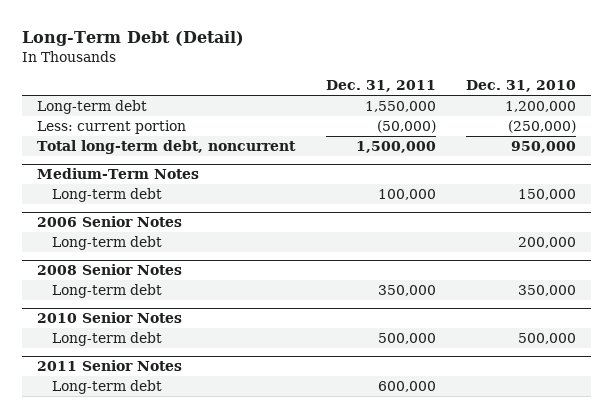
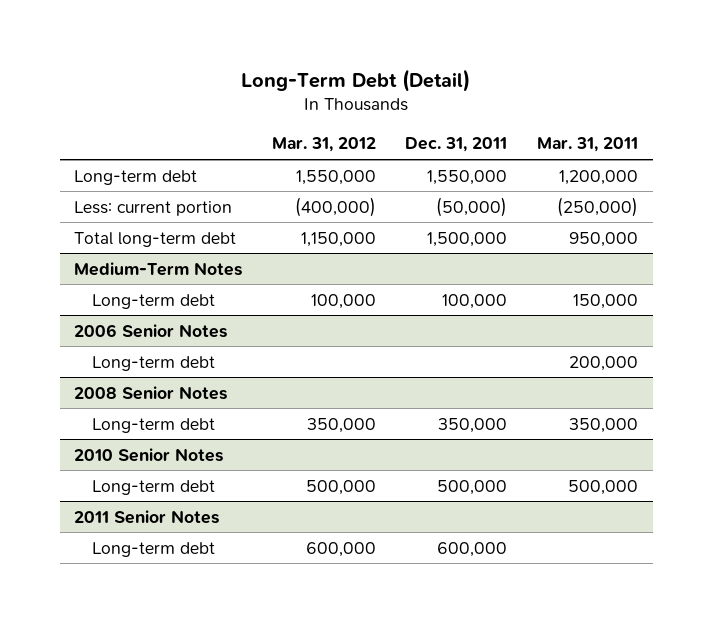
- | Dec. 31, 2011 | Dec. 31, 2010
+ | Mar. 31, 2012 | Dec. 31, 2011 | Mar. 31, 2011
- Total long-term debt, noncurrent | 1,500,000 | 950,000
+ Total long-term debt | 1,150,000 | 1,500,000 | 950,000

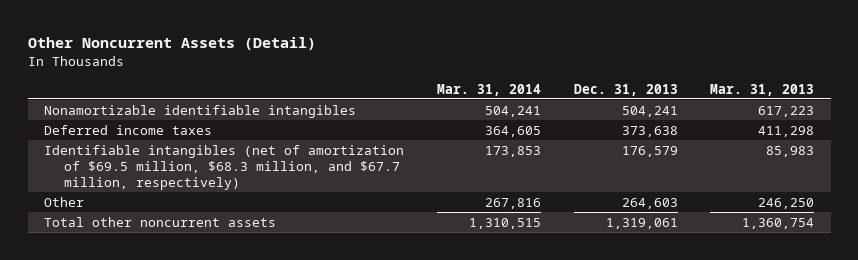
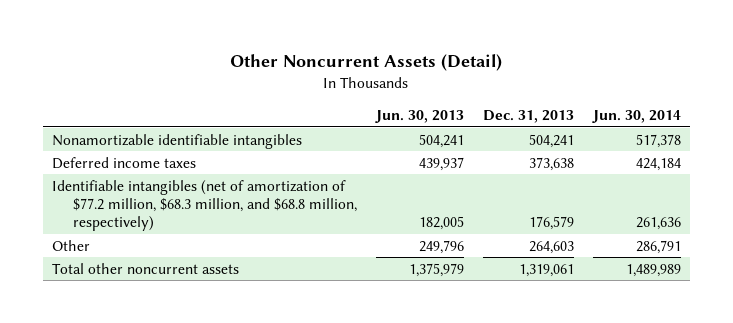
- | Mar. 31, 2014 | Dec. 31, 2013 | Mar. 31, 2013
+ | Jun. 30, 2013 | Dec. 31, 2013 | Jun. 30, 2014
- Identifiable intangibles (net of amortization of $69.5 million, $68.3 million, and $67.7 million, respectively) | 173,853 | 176,579 | 85,983
+ Identifiable intangibles (net of amortization of $77.2 million, $68.3 million, and $68.8 million, respectively) | 182,005 | 176,579 | 261,636

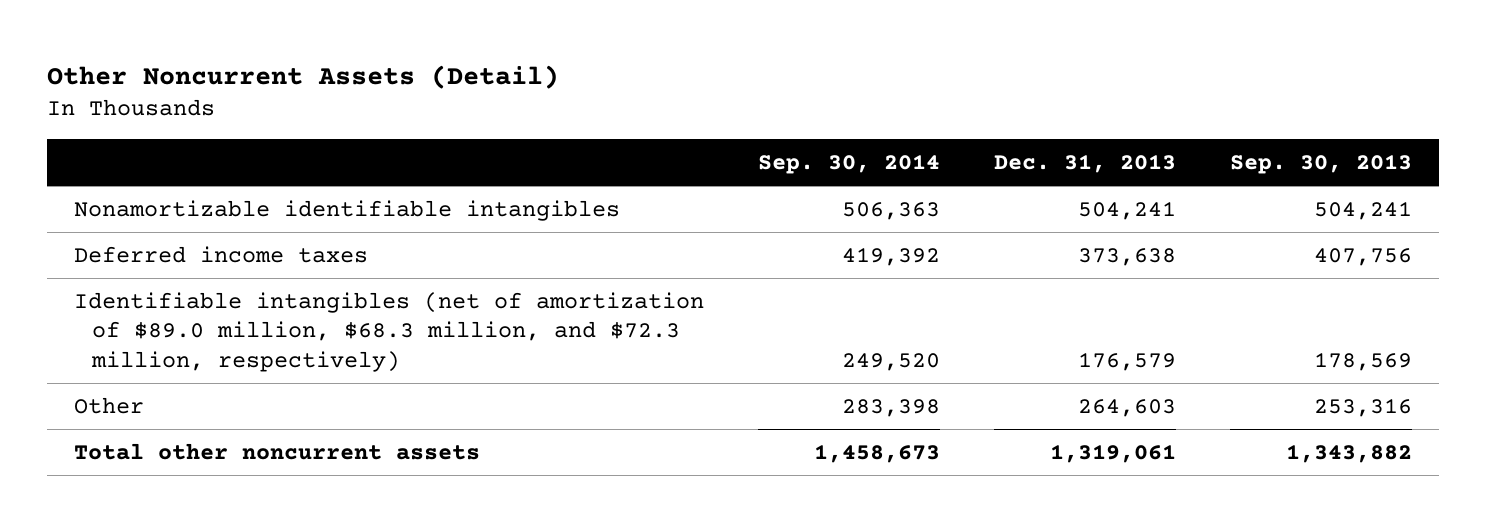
- | Jun. 30, 2013 | Dec. 31, 2013 | Jun. 30, 2014
+ | Sep. 30, 2014 | Dec. 31, 2013 | Sep. 30, 2013
- Identifiable intangibles (net of amortization of $77.2 million, $68.3 million, and $68.8 million, respectively) | 182,005 | 176,579 | 261,636
+ Identifiable intangibles (net of amortization of $89.0 million, $68.3 million, and $72.3 million, respectively) | 249,520 | 176,579 | 178,569

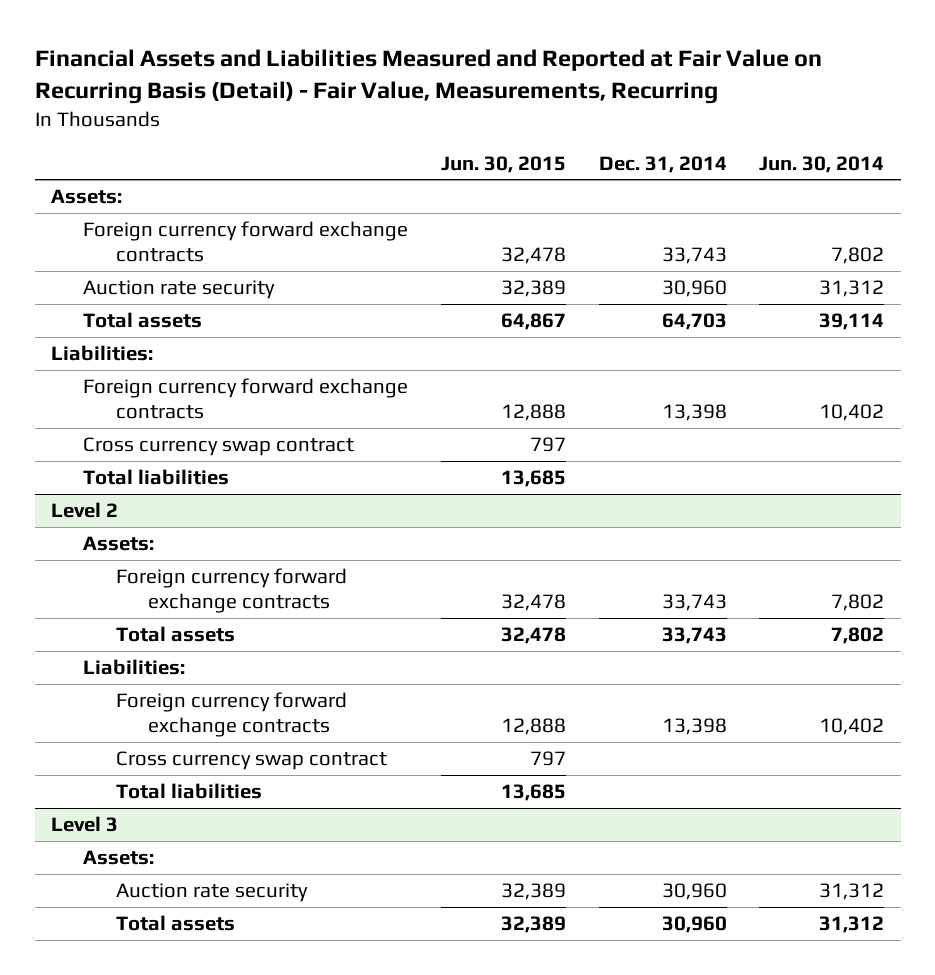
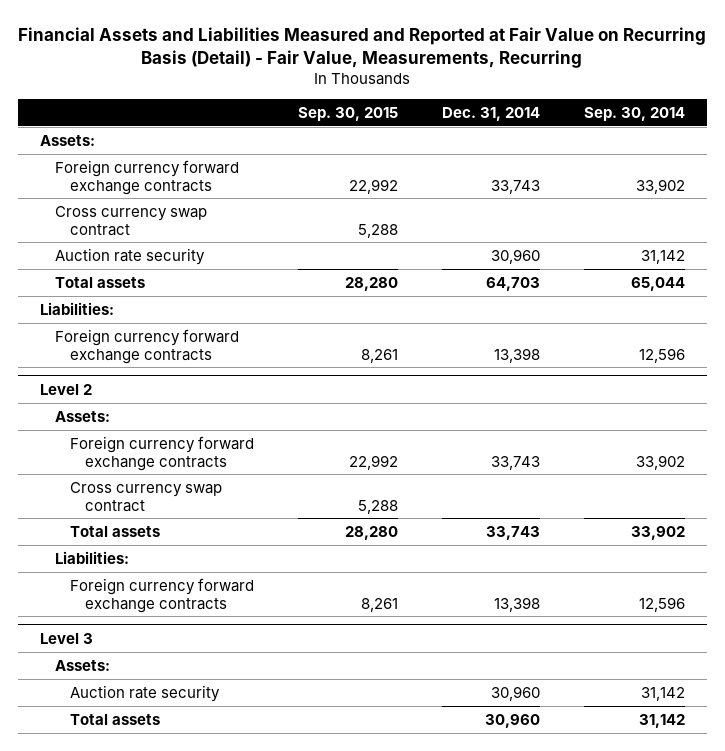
- | Jun. 30, 2015 | Dec. 31, 2014 | Jun. 30, 2014
+ | Sep. 30, 2015 | Dec. 31, 2014 | Sep. 30, 2014
moved up: Cross currency swap contract | 5,288 | |
- Total liabilities | 13,685 | |
@ Level 2
moved up: Cross currency swap contract | 5,288 | |
- Total liabilities | 13,685 | |

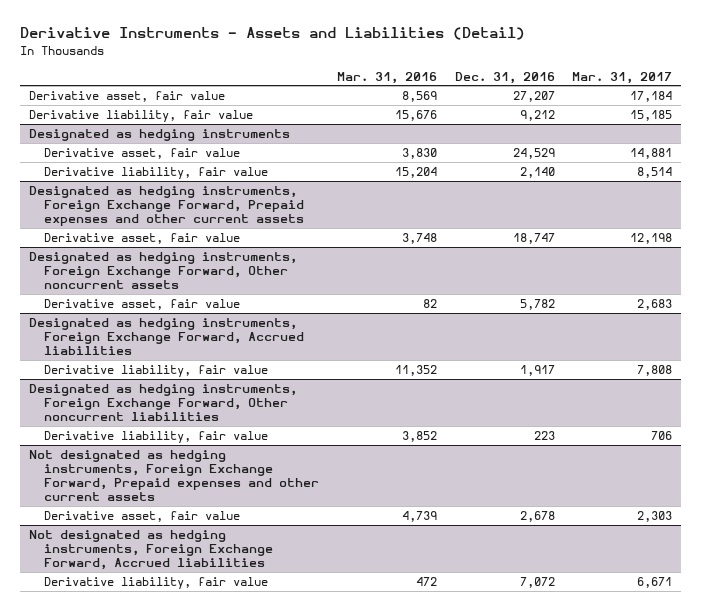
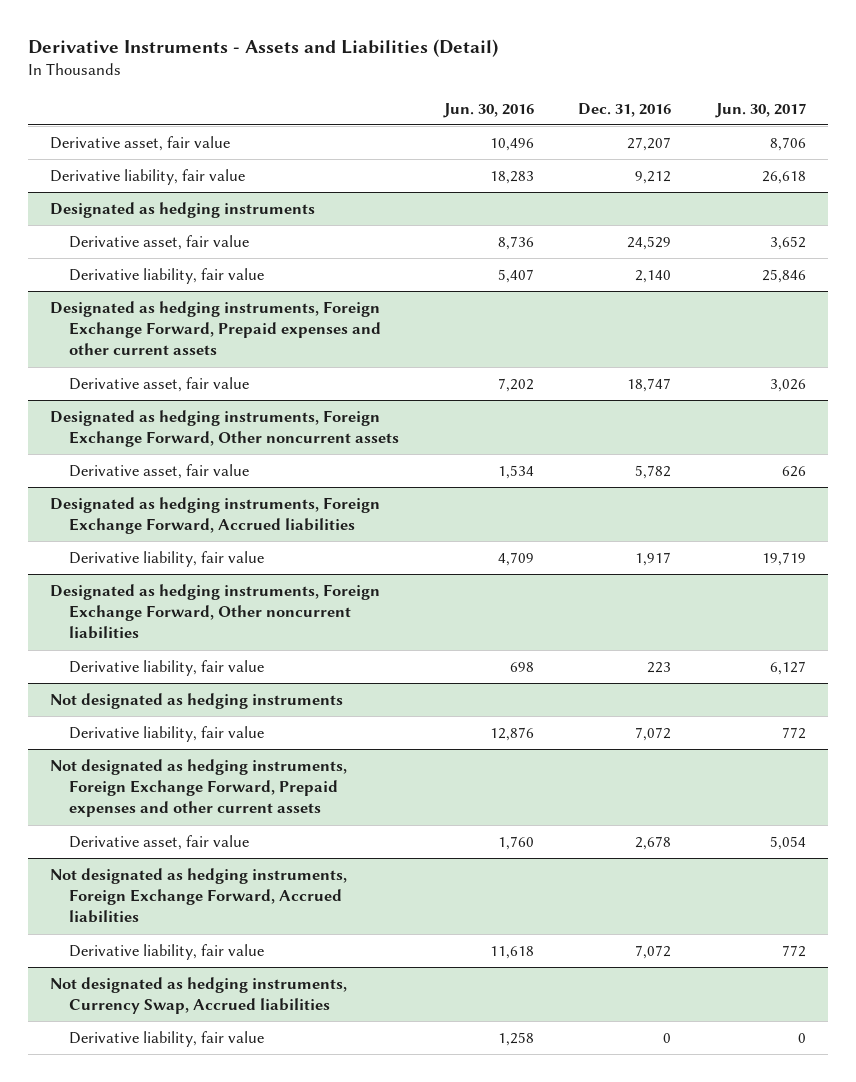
- | Mar. 31, 2016 | Dec. 31, 2016 | Mar. 31, 2017
+ | Jun. 30, 2016 | Dec. 31, 2016 | Jun. 30, 2017
+ Not designated as hedging instruments
+ Derivative liability, fair value | 12,876 | 7,072 | 772
+ Not designated as hedging instruments, Currency Swap, Accrued liabilities
+ Derivative liability, fair value | 1,258 | 0 | 0

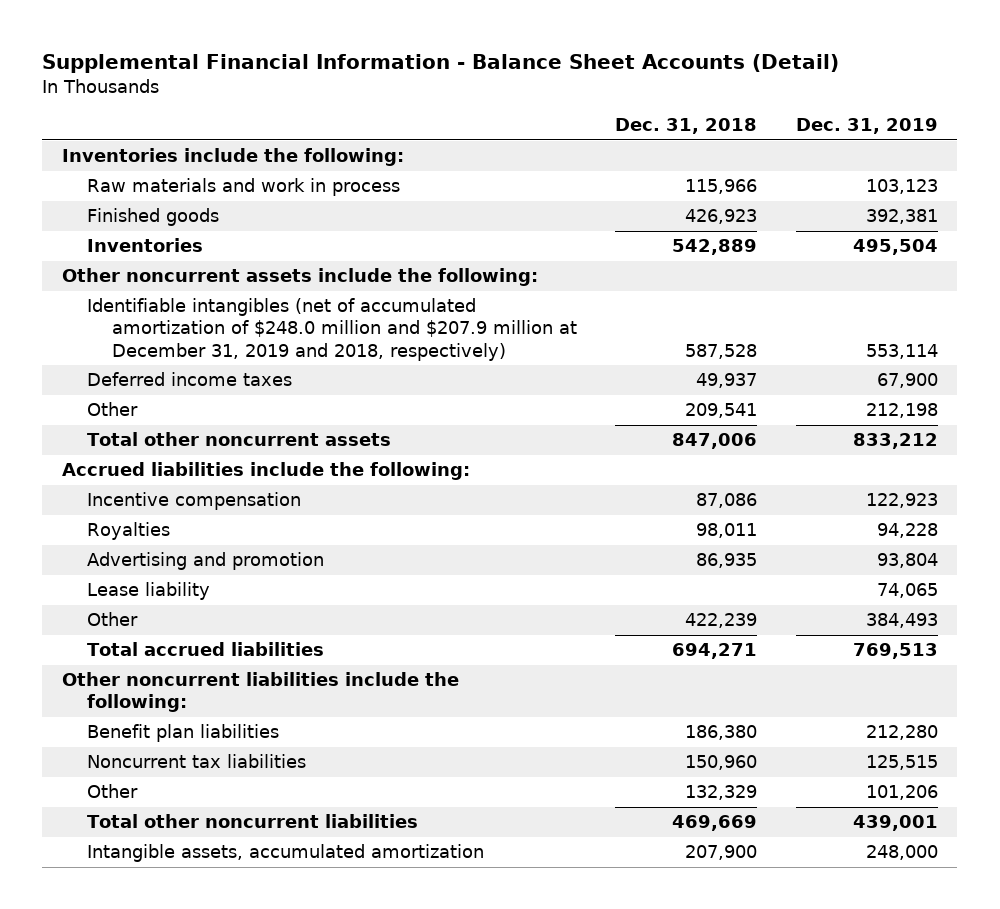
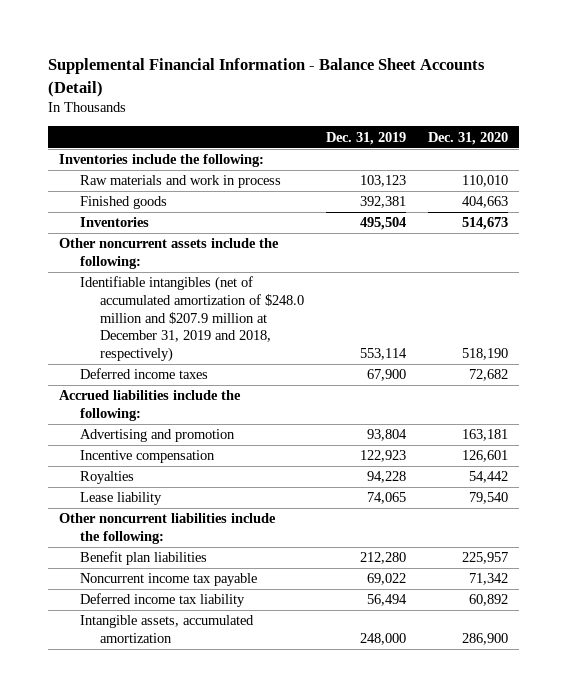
- | Dec. 31, 2018 | Dec. 31, 2019
+ | Dec. 31, 2019 | Dec. 31, 2020
- Other | 209,541 | 212,198
- Total other noncurrent assets | 847,006 | 833,212
moved up: Advertising and promotion | 93,804 | 163,181
- Other | 422,239 | 384,493
- Total accrued liabilities | 694,271 | 769,513
- Noncurrent tax liabilities | 150,960 | 125,515
- Other | 132,329 | 101,206
- Total other noncurrent liabilities | 469,669 | 439,001
+ Noncurrent income tax payable | 69,022 | 71,342
+ Deferred income tax liability | 56,494 | 60,892

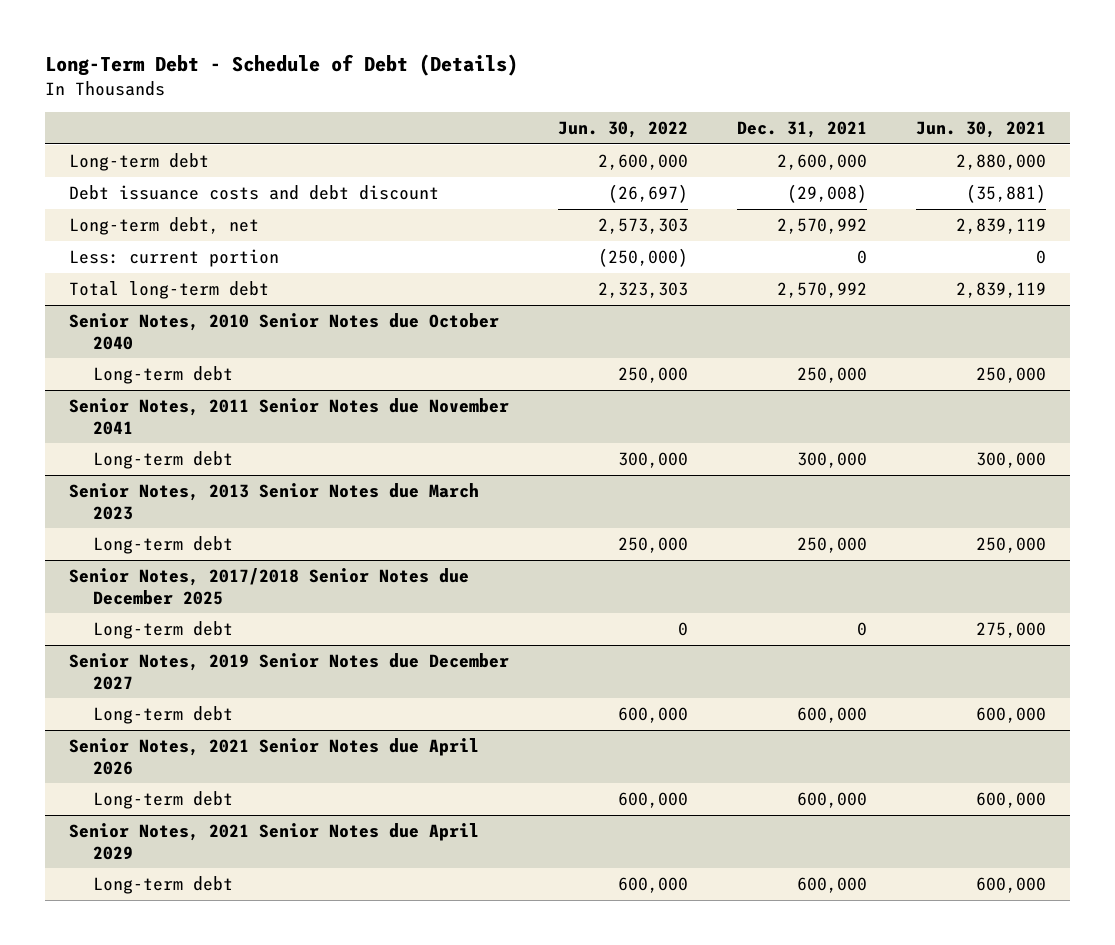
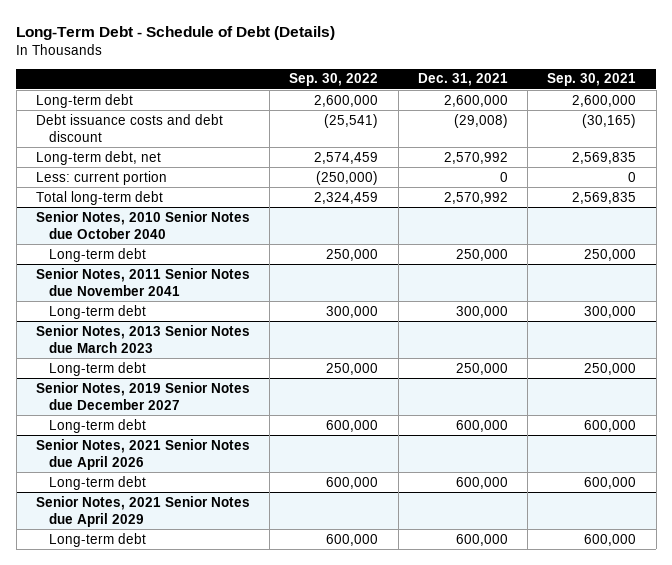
- | Jun. 30, 2022 | Dec. 31, 2021 | Jun. 30, 2021
+ | Sep. 30, 2022 | Dec. 31, 2021 | Sep. 30, 2021
- Senior Notes, 2017/2018 Senior Notes due December 2025
- Long-term debt | 0 | 0 | 275,000

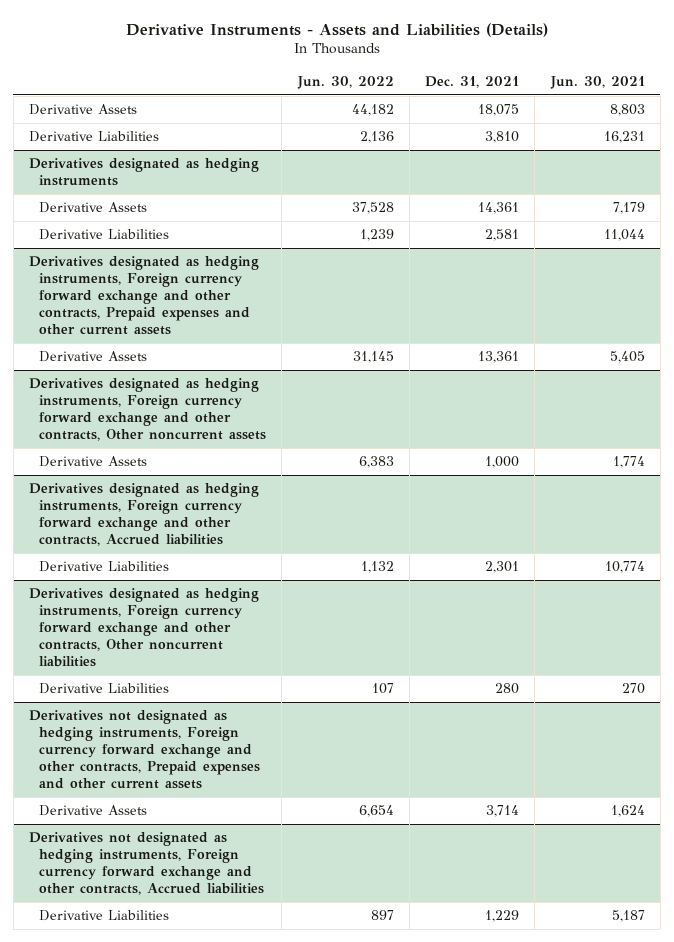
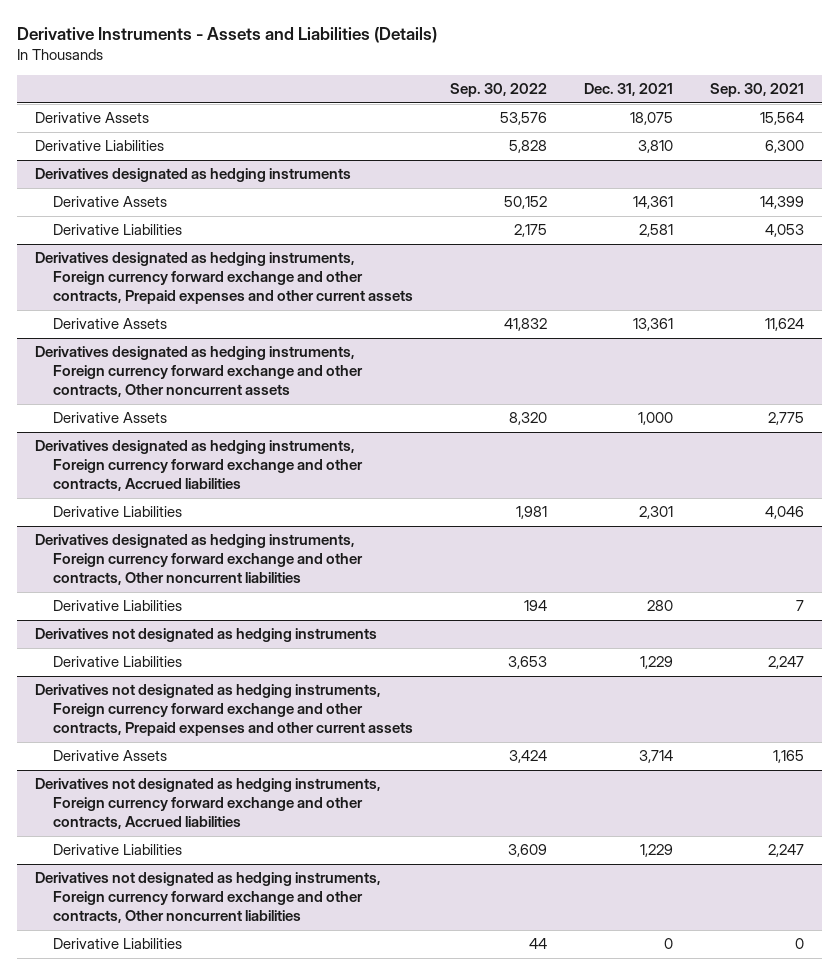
- | Jun. 30, 2022 | Dec. 31, 2021 | Jun. 30, 2021
+ | Sep. 30, 2022 | Dec. 31, 2021 | Sep. 30, 2021
+ Derivatives not designated as hedging instruments
+ Derivative Liabilities | 3,653 | 1,229 | 2,247
+ Derivatives not designated as hedging instruments, Foreign currency forward exchange and other contracts, Other noncurrent liabilities
+ Derivative Liabilities | 44 | 0 | 0

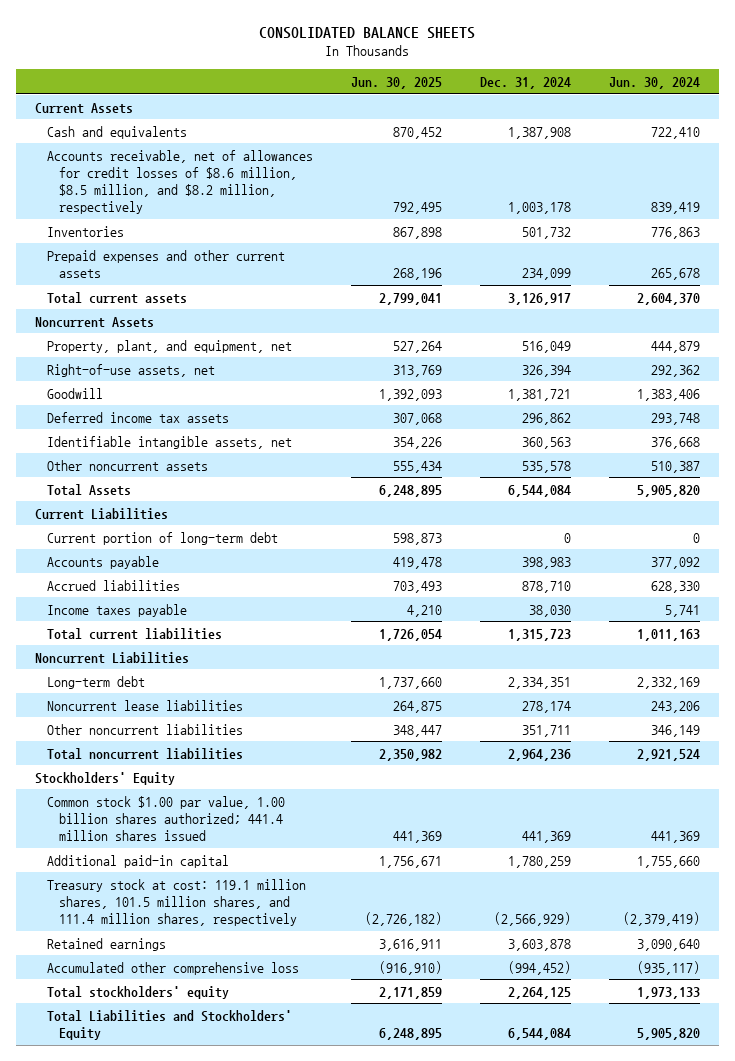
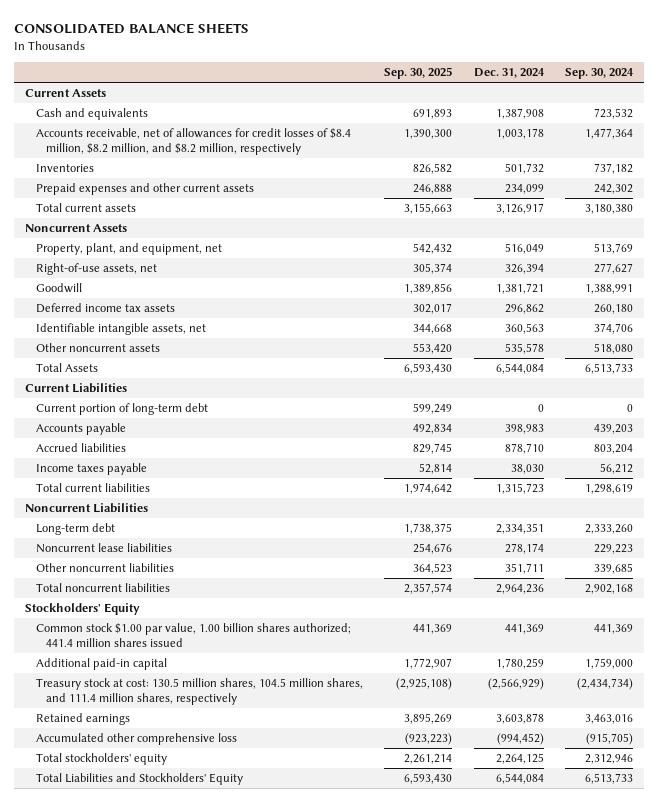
- | Jun. 30, 2025 | Dec. 31, 2024 | Jun. 30, 2024
+ | Sep. 30, 2025 | Dec. 31, 2024 | Sep. 30, 2024
- Accounts receivable, net of allowances for credit losses of $8.6 million, $8.5 million, and $8.2 million, respectively | 792,495 | 1,003,178 | 839,419
+ Accounts receivable, net of allowances for credit losses of $8.4 million, $8.2 million, and $8.2 million, respectively | 1,390,300 | 1,003,178 | 1,477,364
- Treasury stock at cost: 119.1 million shares, 101.5 million shares, and 111.4 million shares, respectively | (2,726,182) | (2,566,929) | (2,379,419)
+ Treasury stock at cost: 130.5 million shares, 104.5 million shares, and 111.4 million shares, respectively | (2,925,108) | (2,566,929) | (2,434,734)

